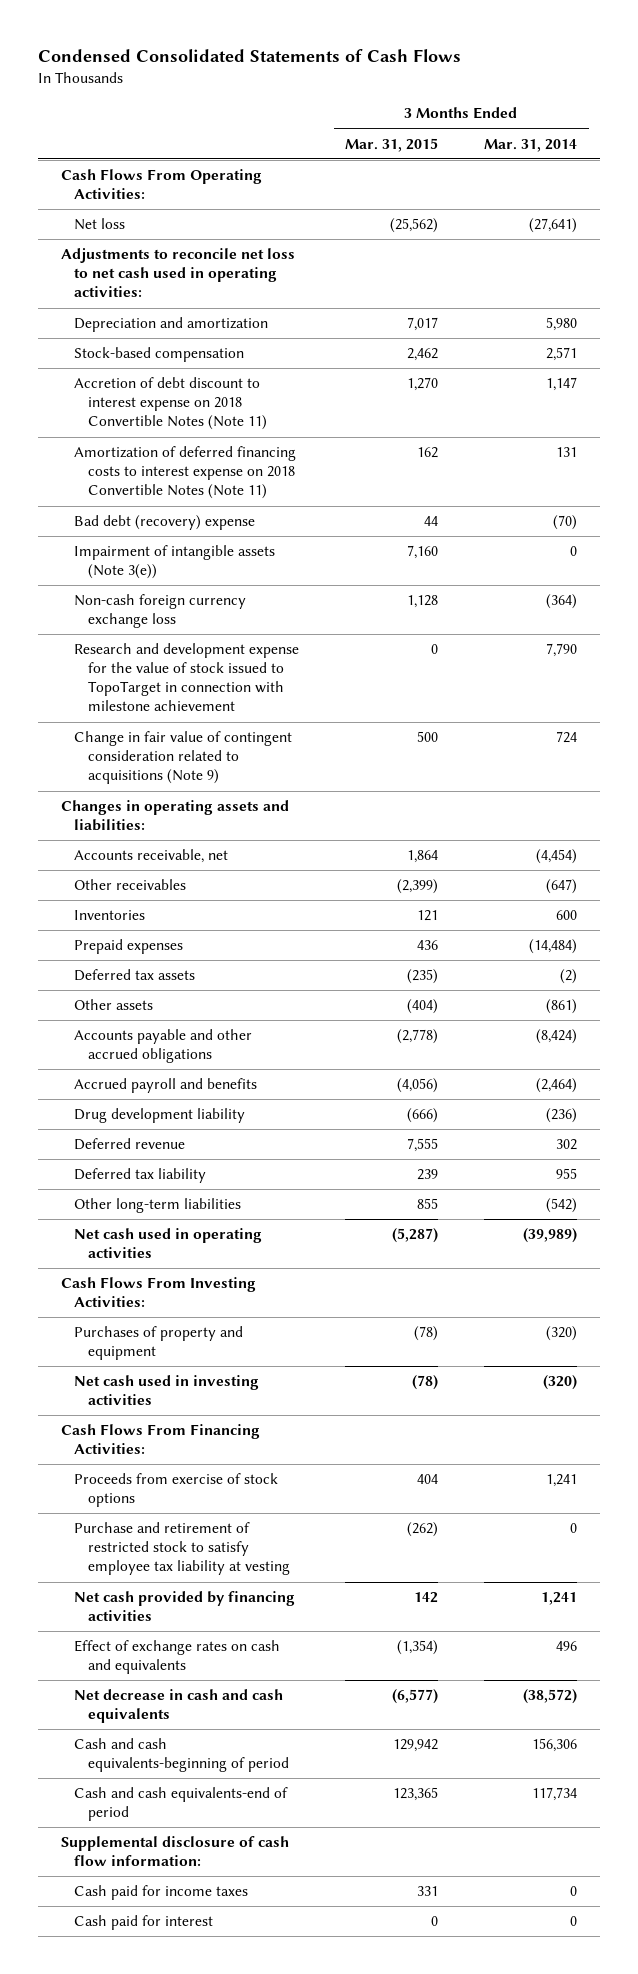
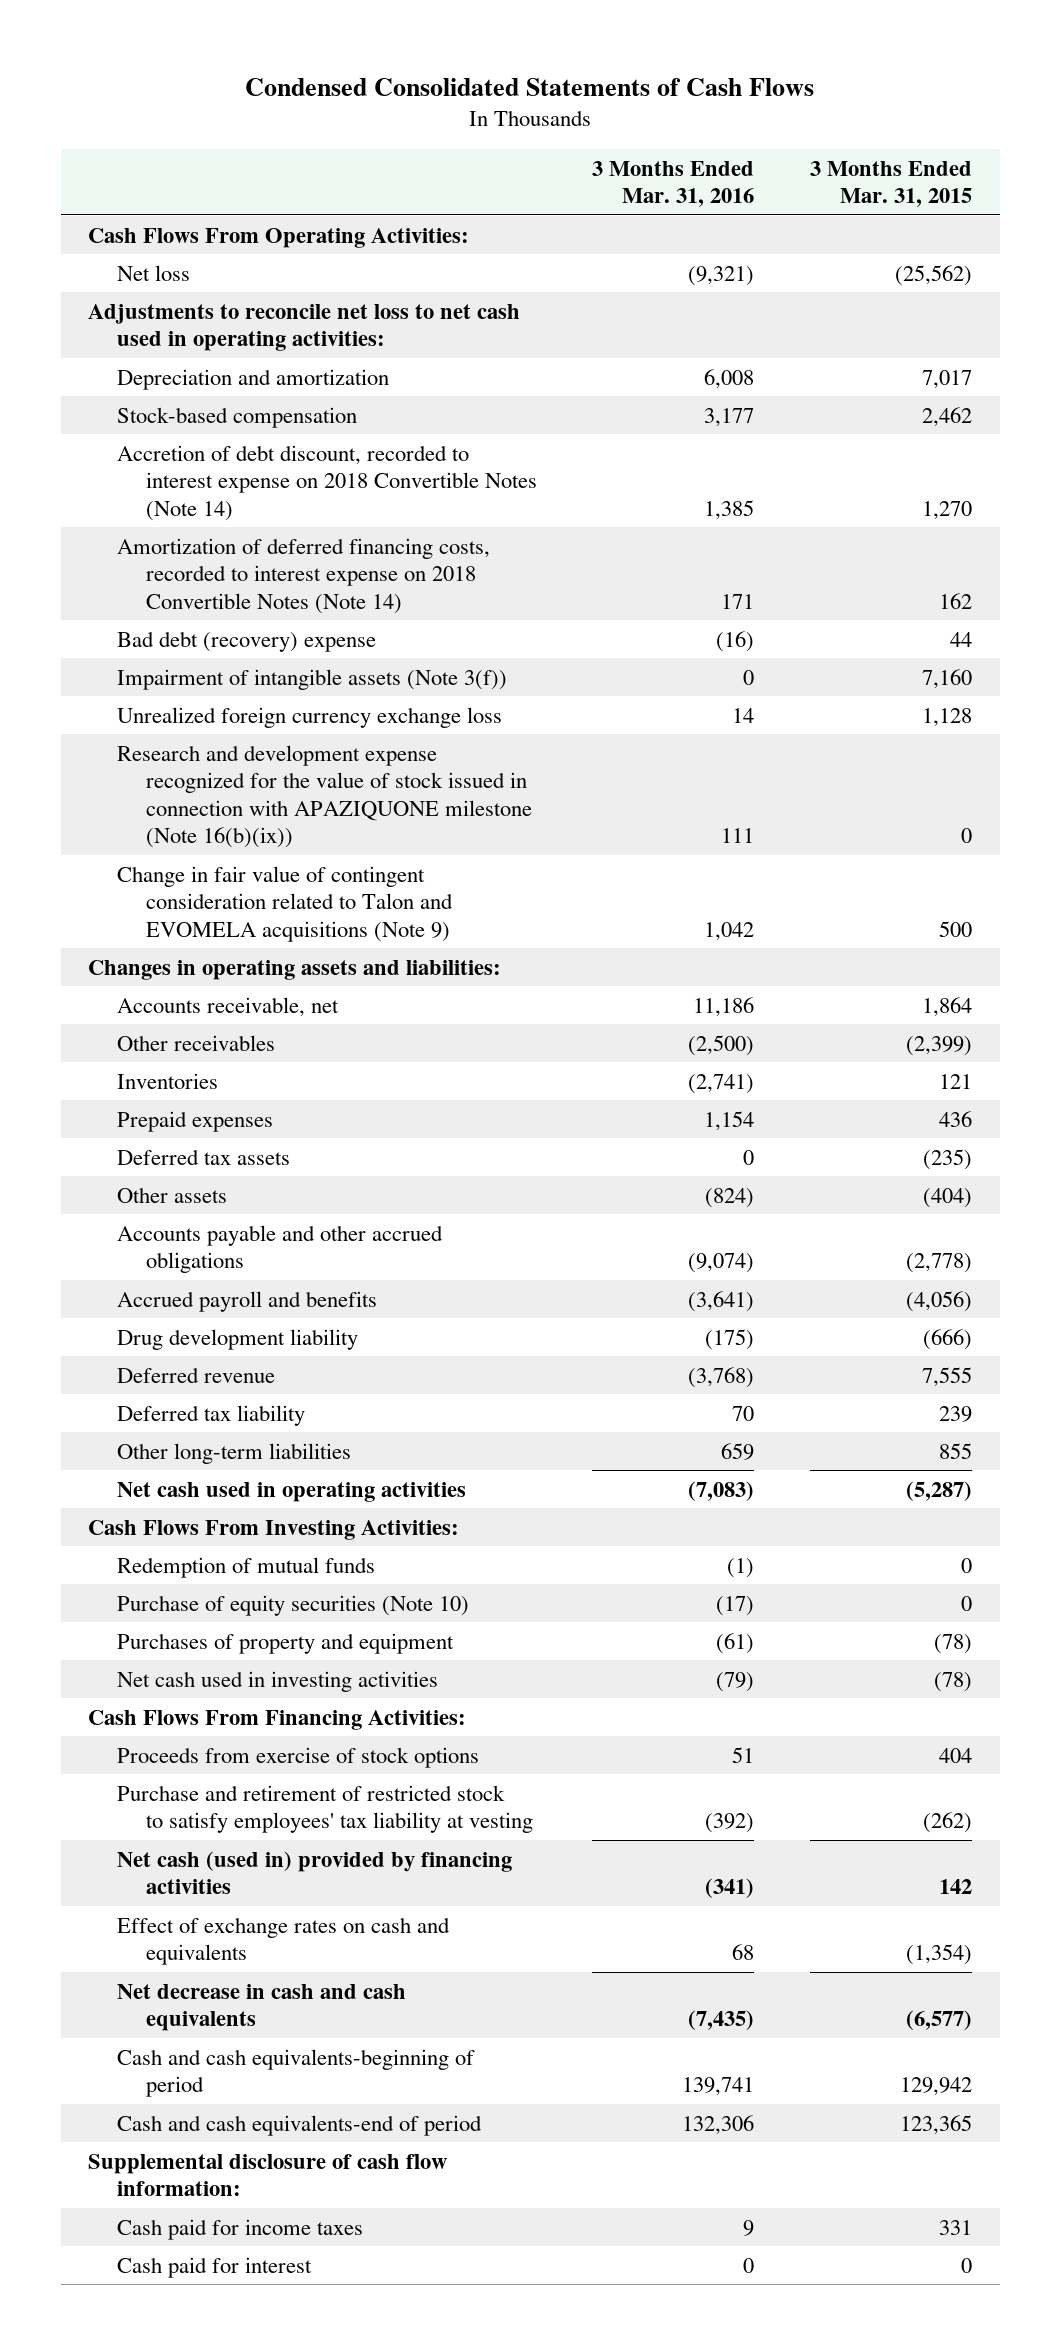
- | 3 Months Ended Mar. 31, 2015 | 3 Months Ended Mar. 31, 2014
+ | 3 Months Ended Mar. 31, 2016 | 3 Months Ended Mar. 31, 2015
- Accretion of debt discount to interest expense on 2018 Convertible Notes (Note 11) | 1,270 | 1,147
- Amortization of deferred financing costs to interest expense on 2018 Convertible Notes (Note 11) | 162 | 131
+ Accretion of debt discount, recorded to interest expense on 2018 Convertible Notes (Note 14) | 1,385 | 1,270
+ Amortization of deferred financing costs, recorded to interest expense on 2018 Convertible Notes (Note 14) | 171 | 162
- Impairment of intangible assets (Note 3(e)) | 7,160 | 0
- Non-cash foreign currency exchange loss | 1,128 | (364)
- Research and development expense for the value of stock issued to TopoTarget in connection with milestone achievement | 0 | 7,790
- Change in fair value of contingent consideration related to acquisitions (Note 9) | 500 | 724
+ Impairment of intangible assets (Note 3(f)) | 0 | 7,160
+ Unrealized foreign currency exchange loss | 14 | 1,128
+ Research and development expense recognized for the value of stock issued in connection with APAZIQUONE milestone (Note 16(b)(ix)) | 111 | 0
+ Change in fair value of contingent consideration related to Talon and EVOMELA acquisitions (Note 9) | 1,042 | 500
+ Redemption of mutual funds | (1) | 0
+ Purchase of equity securities (Note 10) | (17) | 0
- Purchase and retirement of restricted stock to satisfy employee tax liability at vesting | (262) | 0
- Net cash provided by financing activities | 142 | 1,241
+ Purchase and retirement of restricted stock to satisfy employees' tax liability at vesting | (392) | (262)
+ Net cash (used in) provided by financing activities | (341) | 142

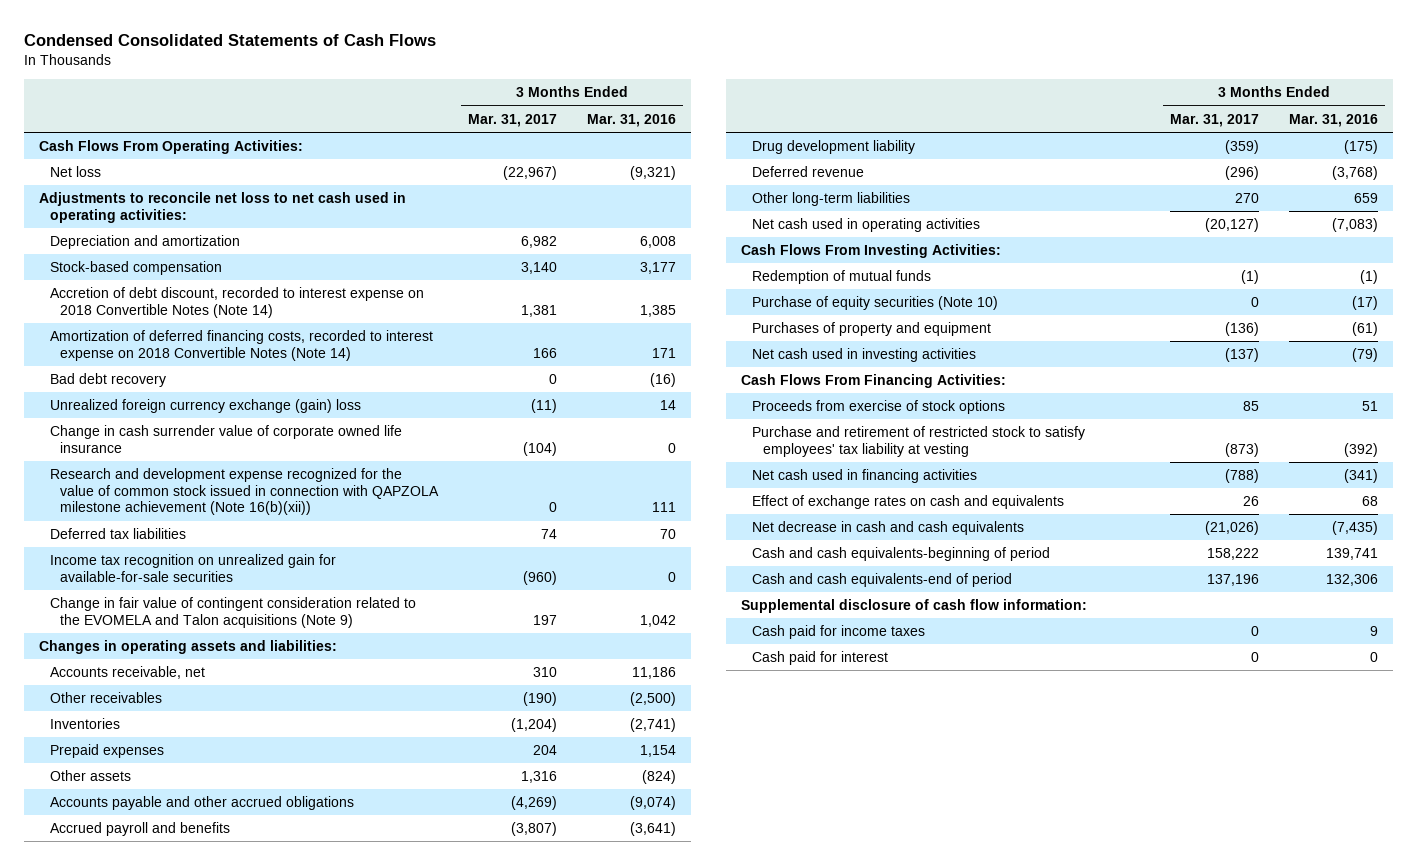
- | 3 Months Ended Mar. 31, 2016 | 3 Months Ended Mar. 31, 2015
+ | 3 Months Ended Mar. 31, 2017 | 3 Months Ended Mar. 31, 2016
- Bad debt (recovery) expense | (16) | 44
- Impairment of intangible assets (Note 3(f)) | 0 | 7,160
- Unrealized foreign currency exchange loss | 14 | 1,128
- Research and development expense recognized for the value of stock issued in connection with APAZIQUONE milestone (Note 16(b)(ix)) | 111 | 0
- Change in fair value of contingent consideration related to Talon and EVOMELA acquisitions (Note 9) | 1,042 | 500
+ Bad debt recovery | 0 | (16)
+ Unrealized foreign currency exchange (gain) loss | (11) | 14
+ Change in cash surrender value of corporate owned life insurance | (104) | 0
+ Research and development expense recognized for the value of common stock issued in connection with QAPZOLA milestone achievement (Note 16(b)(xii)) | 0 | 111
+ Deferred tax liabilities | 74 | 70
+ Income tax recognition on unrealized gain for available-for-sale securities | (960) | 0
+ Change in fair value of contingent consideration related to the EVOMELA and Talon acquisitions (Note 9) | 197 | 1,042
- Deferred tax assets | 0 | (235)
- Deferred tax liability | 70 | 239
- Net cash (used in) provided by financing activities | (341) | 142
+ Net cash used in financing activities | (788) | (341)

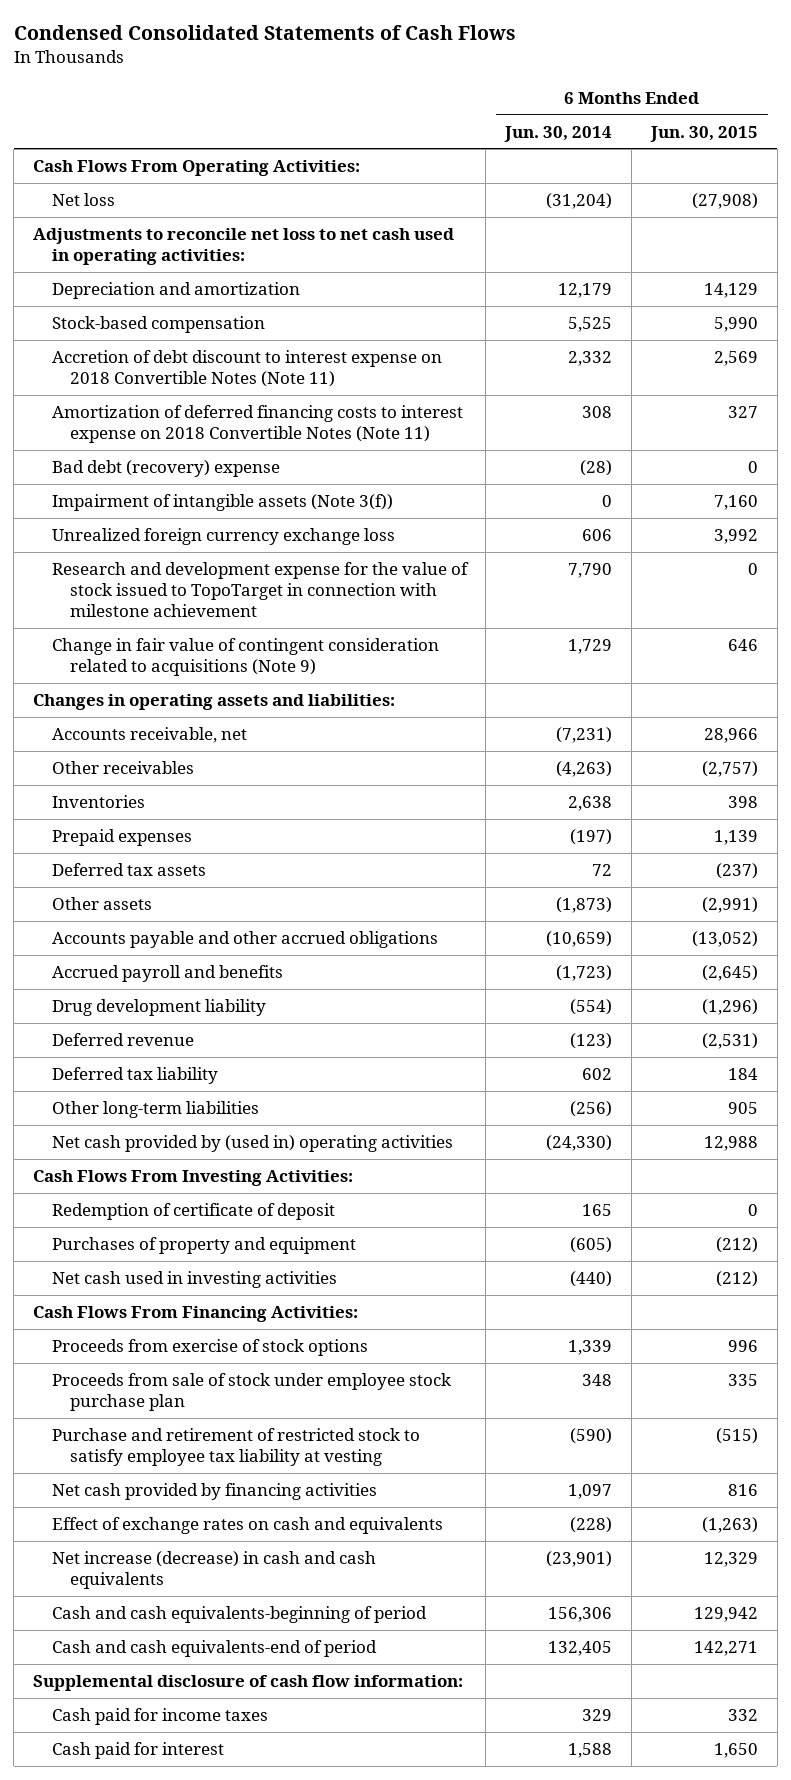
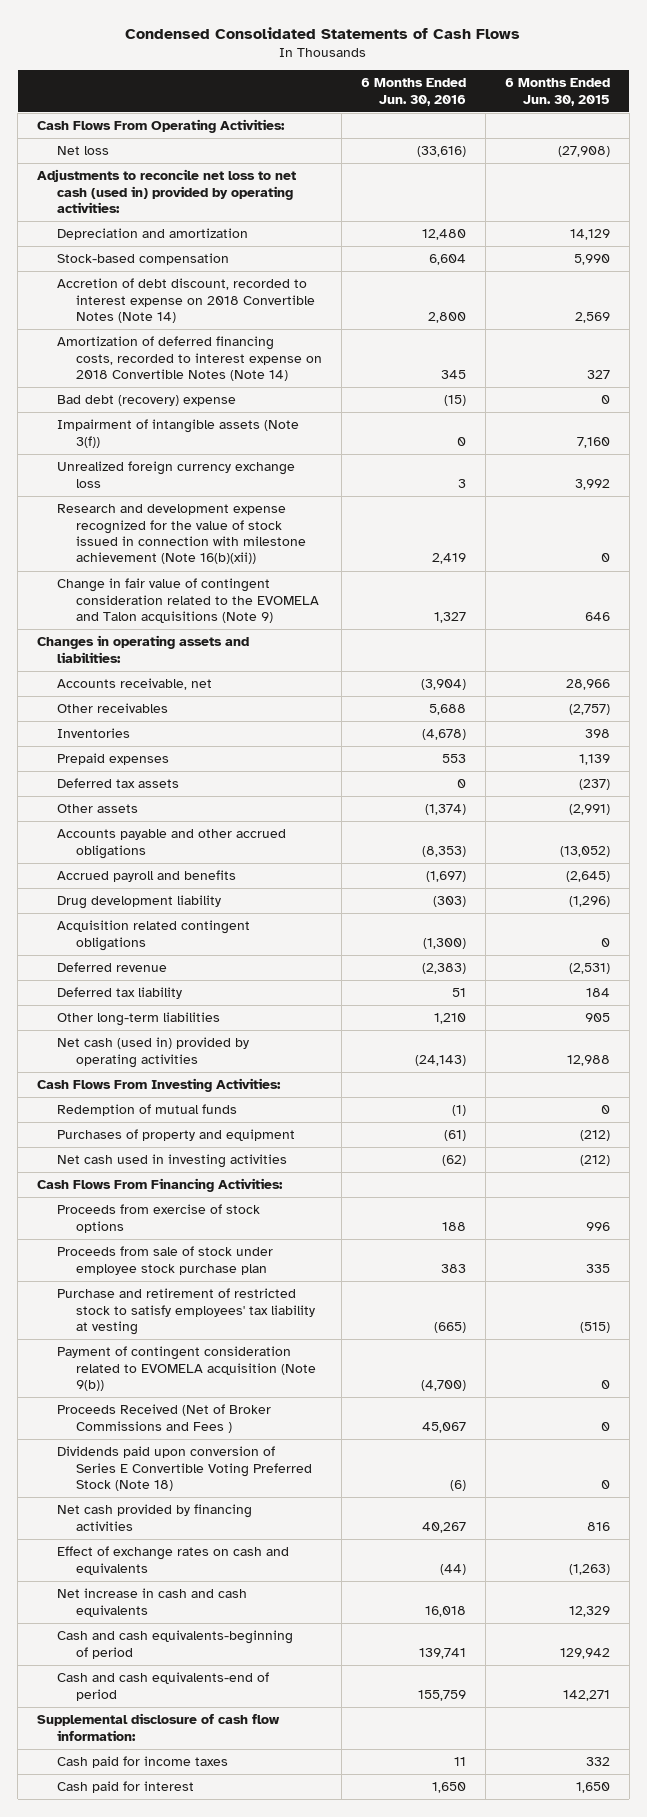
- | 6 Months Ended Jun. 30, 2014 | 6 Months Ended Jun. 30, 2015
+ | 6 Months Ended Jun. 30, 2016 | 6 Months Ended Jun. 30, 2015
- Adjustments to reconcile net loss to net cash used in operating activities:
+ Adjustments to reconcile net loss to net cash (used in) provided by operating activities:
- Accretion of debt discount to interest expense on 2018 Convertible Notes (Note 11) | 2,332 | 2,569
- Amortization of deferred financing costs to interest expense on 2018 Convertible Notes (Note 11) | 308 | 327
+ Accretion of debt discount, recorded to interest expense on 2018 Convertible Notes (Note 14) | 2,800 | 2,569
+ Amortization of deferred financing costs, recorded to interest expense on 2018 Convertible Notes (Note 14) | 345 | 327
- Research and development expense for the value of stock issued to TopoTarget in connection with milestone achievement | 7,790 | 0
- Change in fair value of contingent consideration related to acquisitions (Note 9) | 1,729 | 646
+ Research and development expense recognized for the value of stock issued in connection with milestone achievement (Note 16(b)(xii)) | 2,419 | 0
+ Change in fair value of contingent consideration related to the EVOMELA and Talon acquisitions (Note 9) | 1,327 | 646
+ Acquisition related contingent obligations | (1,300) | 0
- Net cash provided by (used in) operating activities | (24,330) | 12,988
+ Net cash (used in) provided by operating activities | (24,143) | 12,988
- Redemption of certificate of deposit | 165 | 0
+ Redemption of mutual funds | (1) | 0
- Purchase and retirement of restricted stock to satisfy employee tax liability at vesting | (590) | (515)
+ Purchase and retirement of restricted stock to satisfy employees' tax liability at vesting | (665) | (515)
+ Payment of contingent consideration related to EVOMELA acquisition (Note 9(b)) | (4,700) | 0
+ Proceeds Received (Net of Broker Commissions and Fees ) | 45,067 | 0
+ Dividends paid upon conversion of Series E Convertible Voting Preferred Stock (Note 18) | (6) | 0
- Net increase (decrease) in cash and cash equivalents | (23,901) | 12,329
+ Net increase in cash and cash equivalents | 16,018 | 12,329

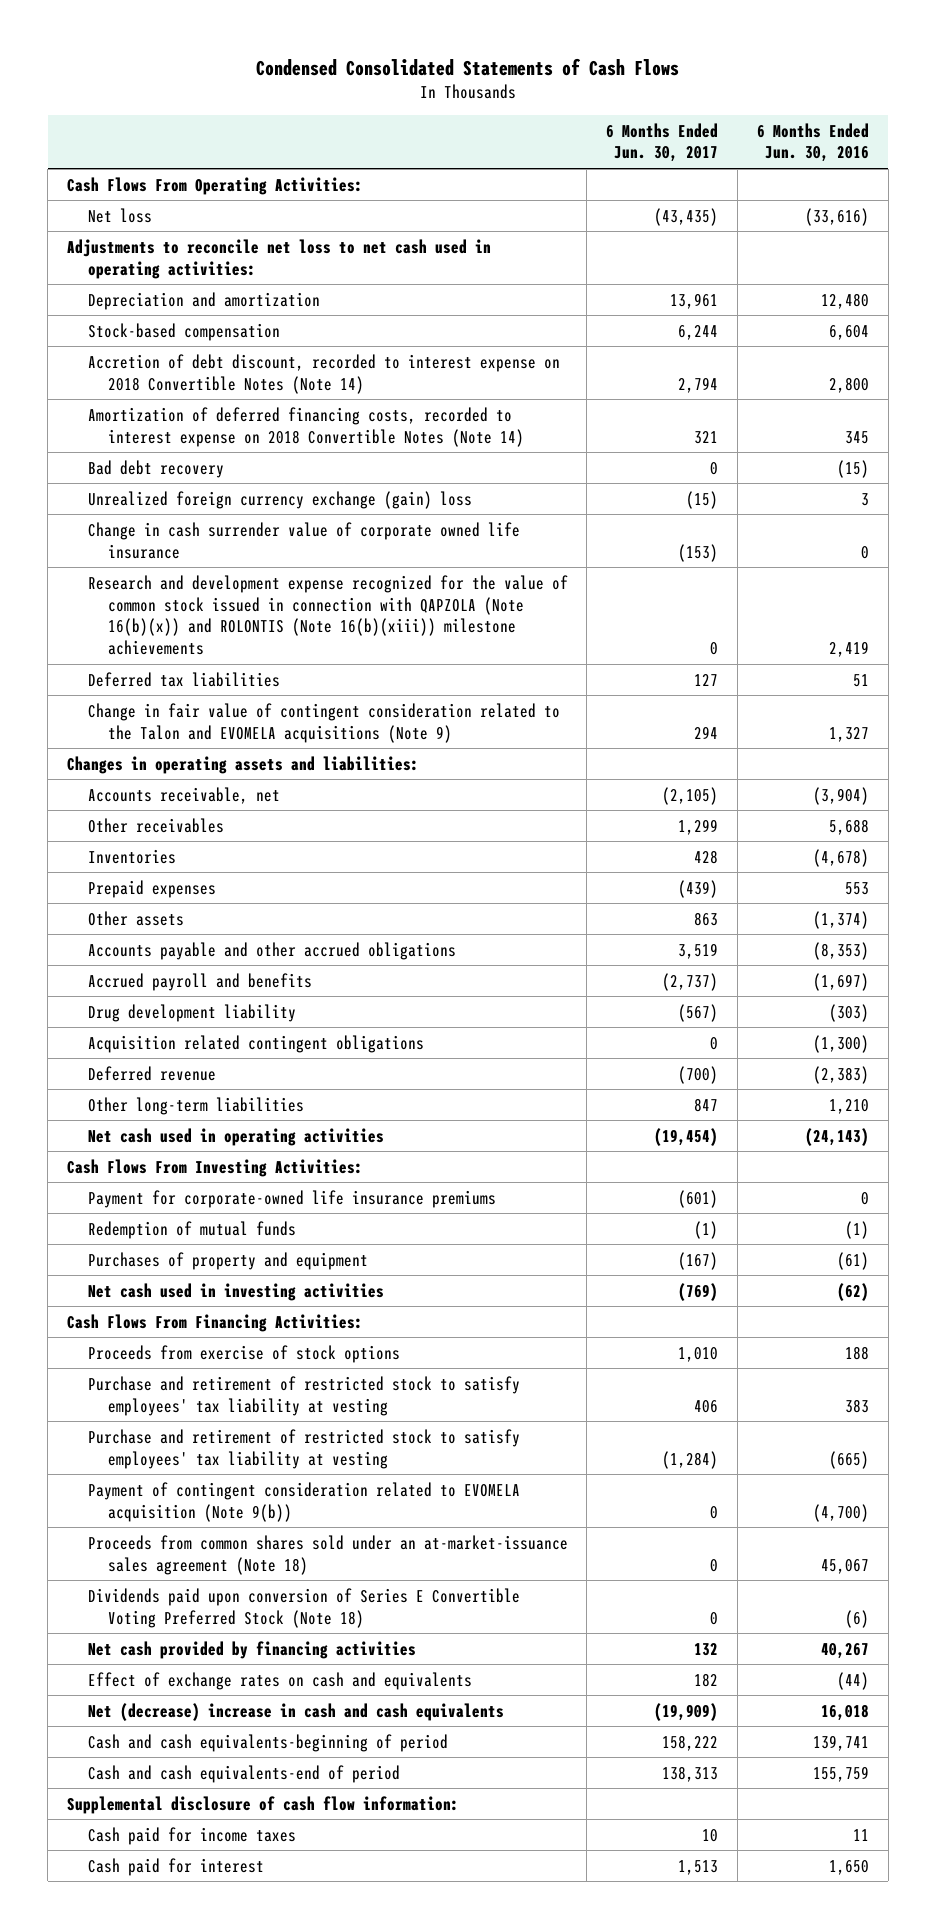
- | 6 Months Ended Jun. 30, 2016 | 6 Months Ended Jun. 30, 2015
+ | 6 Months Ended Jun. 30, 2017 | 6 Months Ended Jun. 30, 2016
- Adjustments to reconcile net loss to net cash (used in) provided by operating activities:
+ Adjustments to reconcile net loss to net cash used in operating activities:
- Bad debt (recovery) expense | (15) | 0
- Impairment of intangible assets (Note 3(f)) | 0 | 7,160
- Unrealized foreign currency exchange loss | 3 | 3,992
- Research and development expense recognized for the value of stock issued in connection with milestone achievement (Note 16(b)(xii)) | 2,419 | 0
- Change in fair value of contingent consideration related to the EVOMELA and Talon acquisitions (Note 9) | 1,327 | 646
+ Bad debt recovery | 0 | (15)
+ Unrealized foreign currency exchange (gain) loss | (15) | 3
+ Change in cash surrender value of corporate owned life insurance | (153) | 0
+ Research and development expense recognized for the value of common stock issued in connection with QAPZOLA (Note 16(b)(x)) and ROLONTIS (Note 16(b)(xiii)) milestone achievements | 0 | 2,419
+ Deferred tax liabilities | 127 | 51
+ Change in fair value of contingent consideration related to the Talon and EVOMELA acquisitions (Note 9) | 294 | 1,327
- Deferred tax assets | 0 | (237)
- Deferred tax liability | 51 | 184
- Net cash (used in) provided by operating activities | (24,143) | 12,988
+ Net cash used in operating activities | (19,454) | (24,143)
+ Payment for corporate-owned life insurance premiums | (601) | 0
- Proceeds from sale of stock under employee stock purchase plan | 383 | 335
+ Purchase and retirement of restricted stock to satisfy employees' tax liability at vesting | 406 | 383
- Proceeds Received (Net of Broker Commissions and Fees ) | 45,067 | 0
+ Proceeds from common shares sold under an at-market-issuance sales agreement (Note 18) | 0 | 45,067
- Net increase in cash and cash equivalents | 16,018 | 12,329
+ Net (decrease) increase in cash and cash equivalents | (19,909) | 16,018

